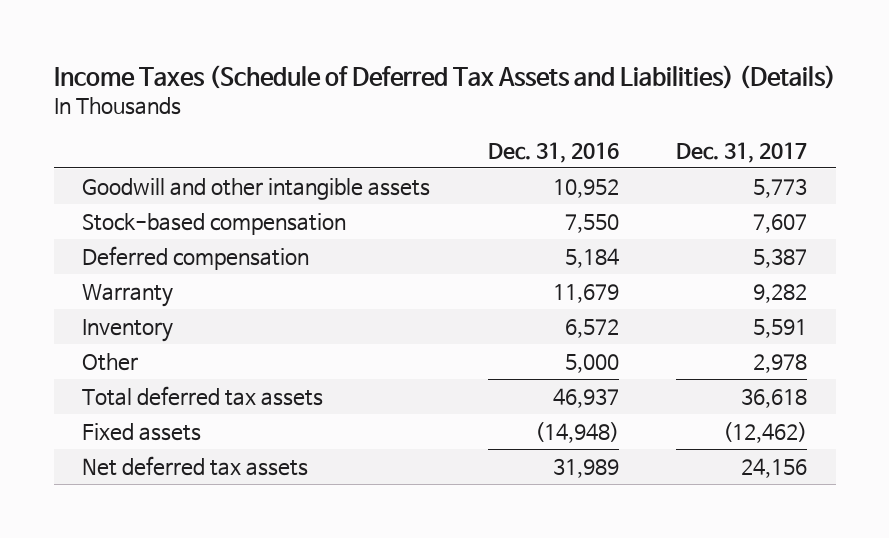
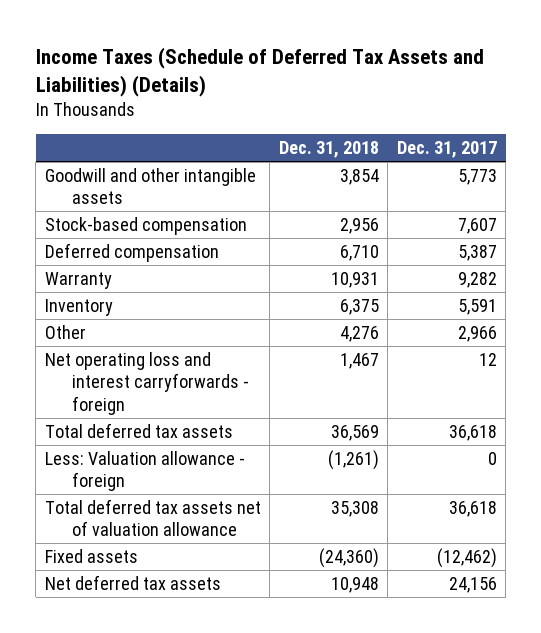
- | Dec. 31, 2016 | Dec. 31, 2017
+ | Dec. 31, 2018 | Dec. 31, 2017
- Other | 5,000 | 2,978
+ Other | 4,276 | 2,966
+ Net operating loss and interest carryforwards - foreign | 1,467 | 12
+ Less: Valuation allowance - foreign | (1,261) | 0
+ Total deferred tax assets net of valuation allowance | 35,308 | 36,618

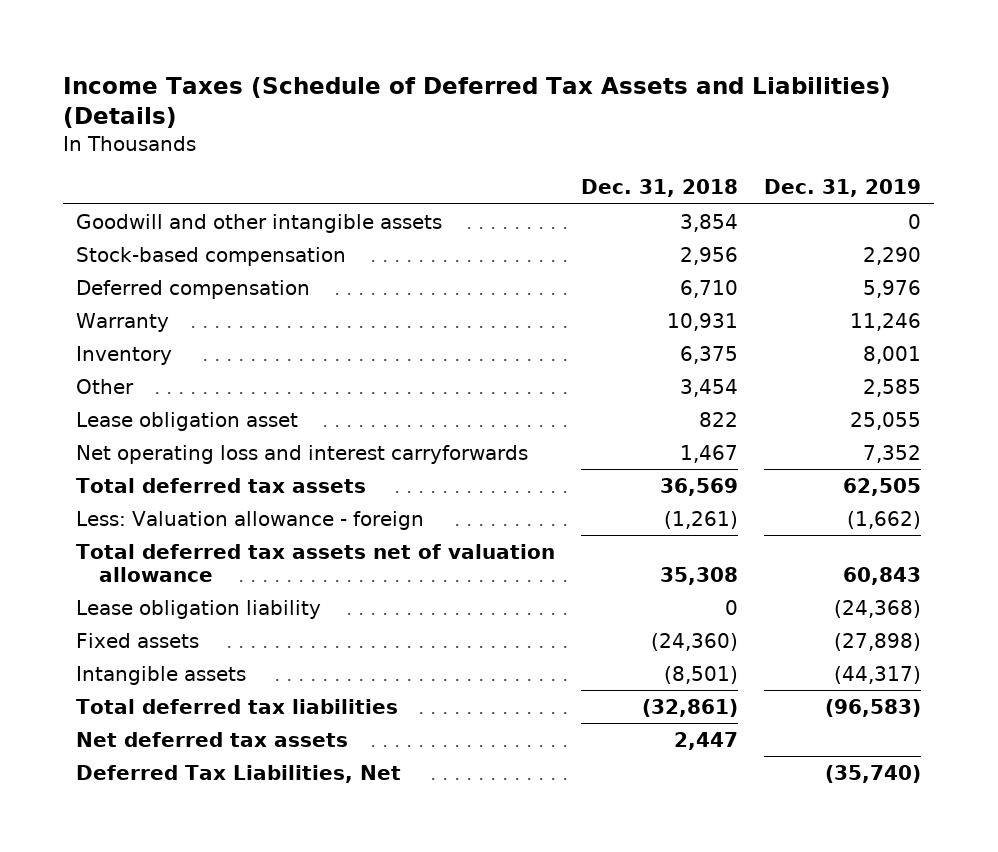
- | Dec. 31, 2018 | Dec. 31, 2017
+ | Dec. 31, 2018 | Dec. 31, 2019
- Other | 4,276 | 2,966
- Net operating loss and interest carryforwards - foreign | 1,467 | 12
+ Other | 3,454 | 2,585
+ Lease obligation asset | 822 | 25,055
+ Net operating loss and interest carryforwards | 1,467 | 7,352
+ Lease obligation liability | 0 | (24,368)
- Net deferred tax assets | 10,948 | 24,156
+ Intangible assets | (8,501) | (44,317)
+ Total deferred tax liabilities | (32,861) | (96,583)
+ Net deferred tax assets | 2,447 |
+ Deferred Tax Liabilities, Net | | (35,740)

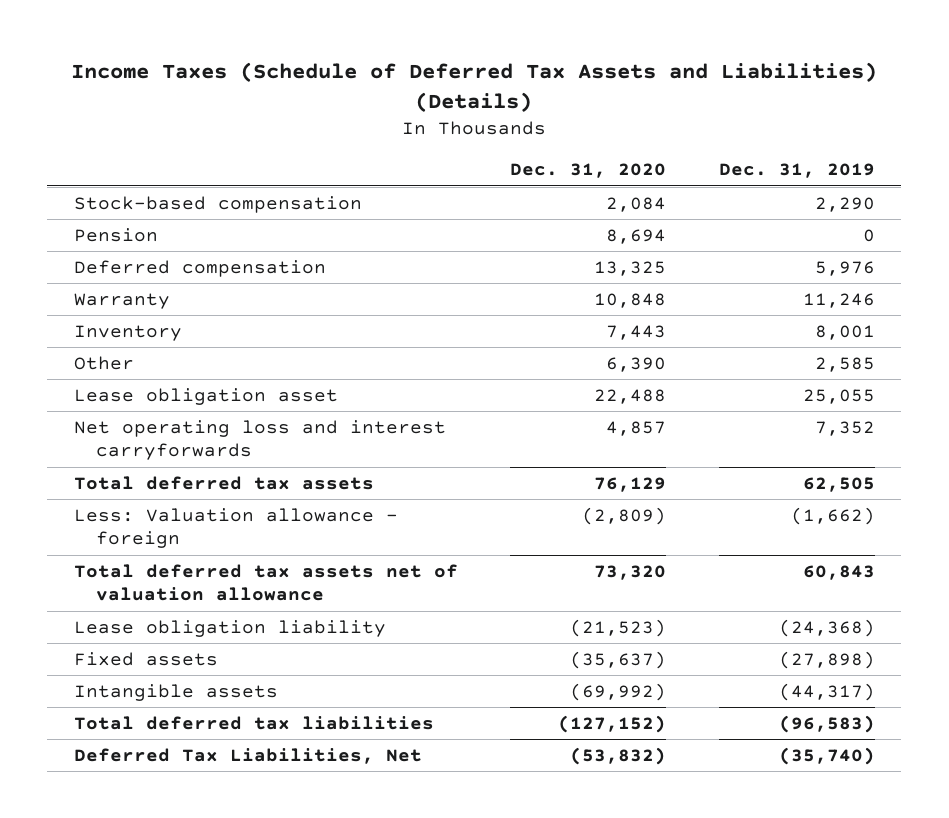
- | Dec. 31, 2018 | Dec. 31, 2019
+ | Dec. 31, 2020 | Dec. 31, 2019
- Goodwill and other intangible assets | 3,854 | 0
+ Pension | 8,694 | 0
- Net deferred tax assets | 2,447 |

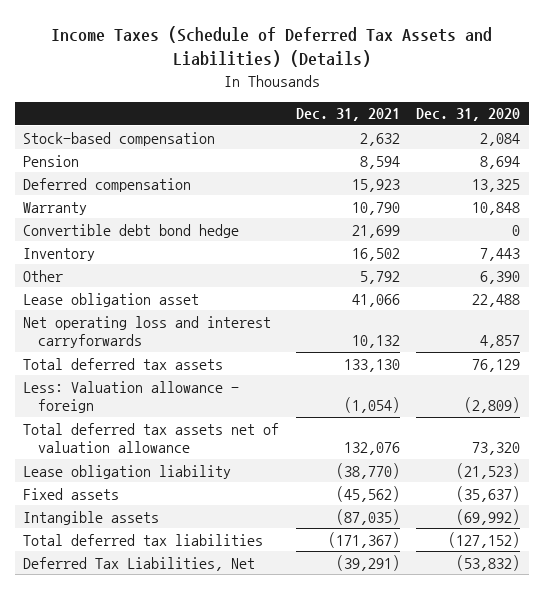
- | Dec. 31, 2020 | Dec. 31, 2019
+ | Dec. 31, 2021 | Dec. 31, 2020
+ Convertible debt bond hedge | 21,699 | 0

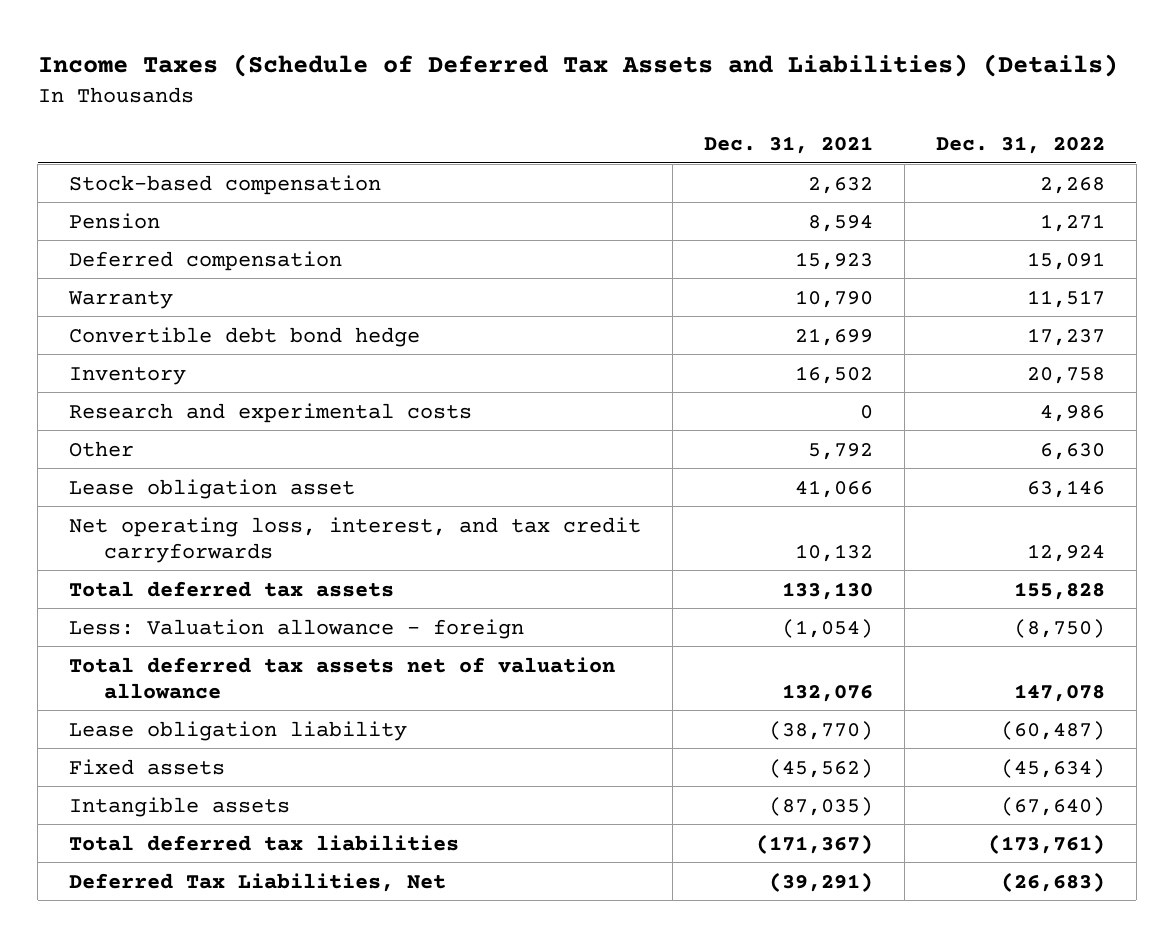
- | Dec. 31, 2021 | Dec. 31, 2020
+ | Dec. 31, 2021 | Dec. 31, 2022
+ Research and experimental costs | 0 | 4,986
- Net operating loss and interest carryforwards | 10,132 | 4,857
+ Net operating loss, interest, and tax credit carryforwards | 10,132 | 12,924

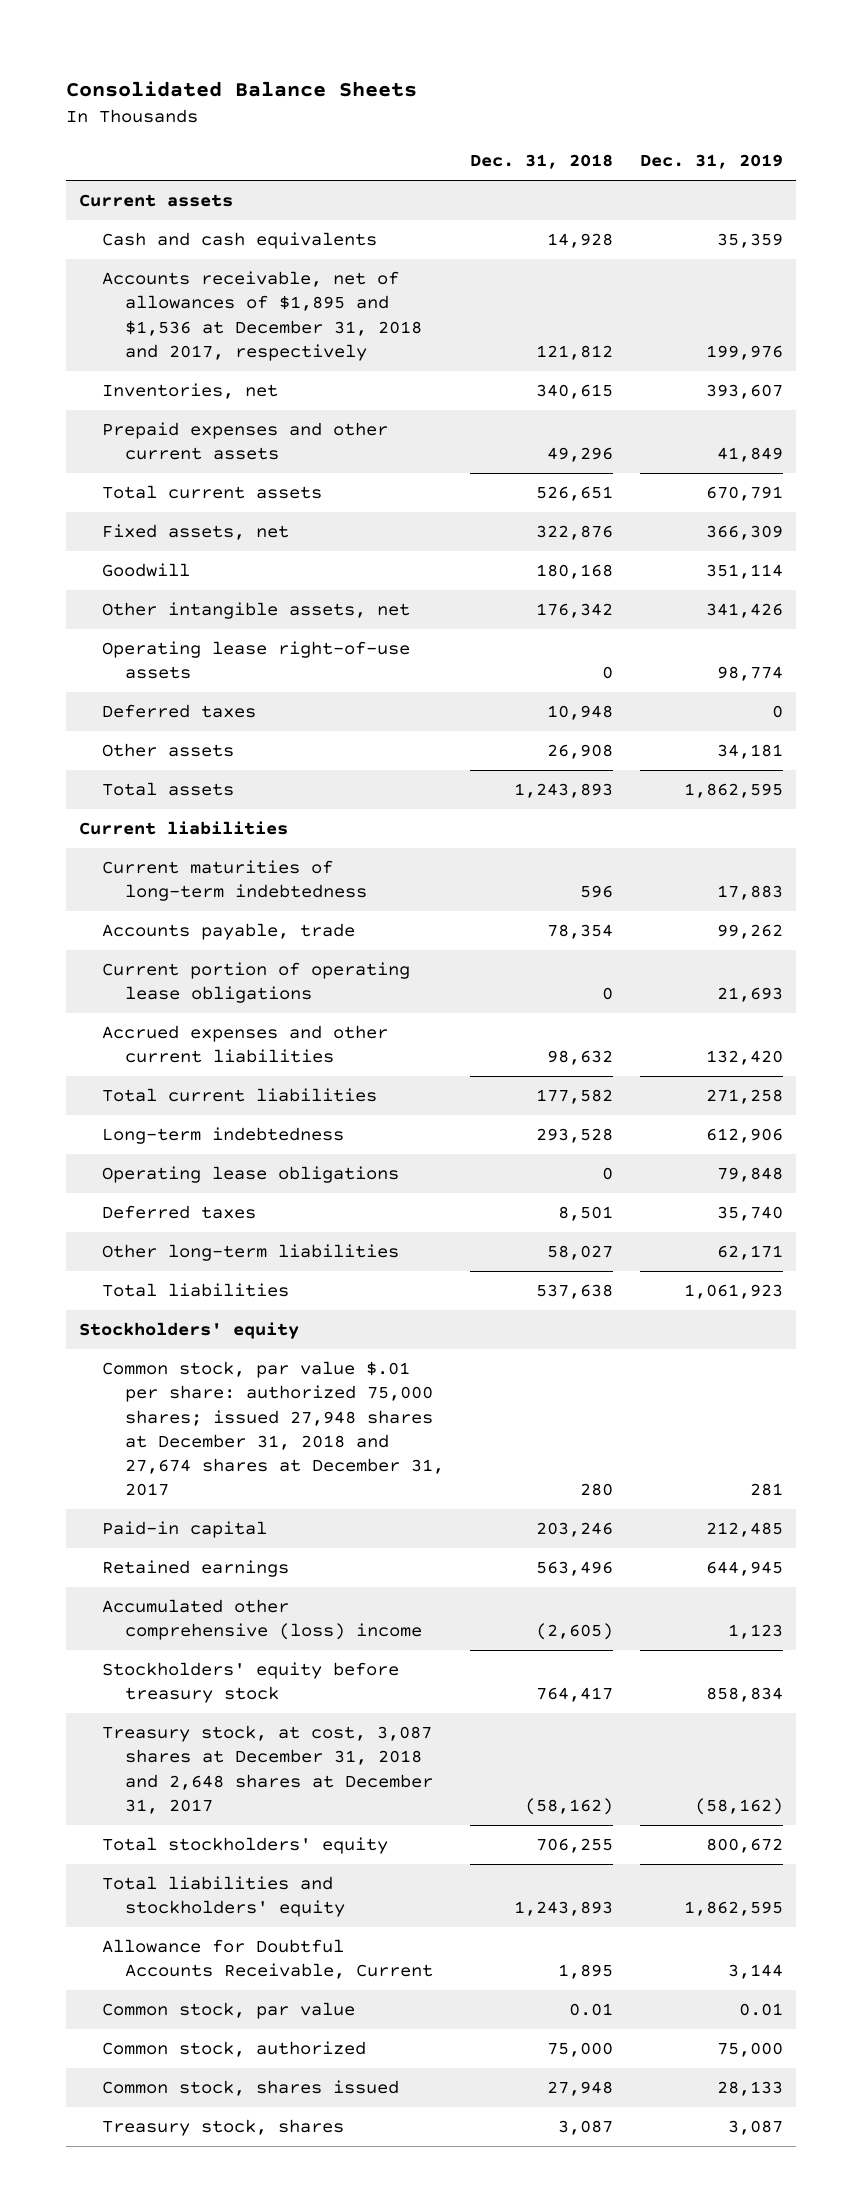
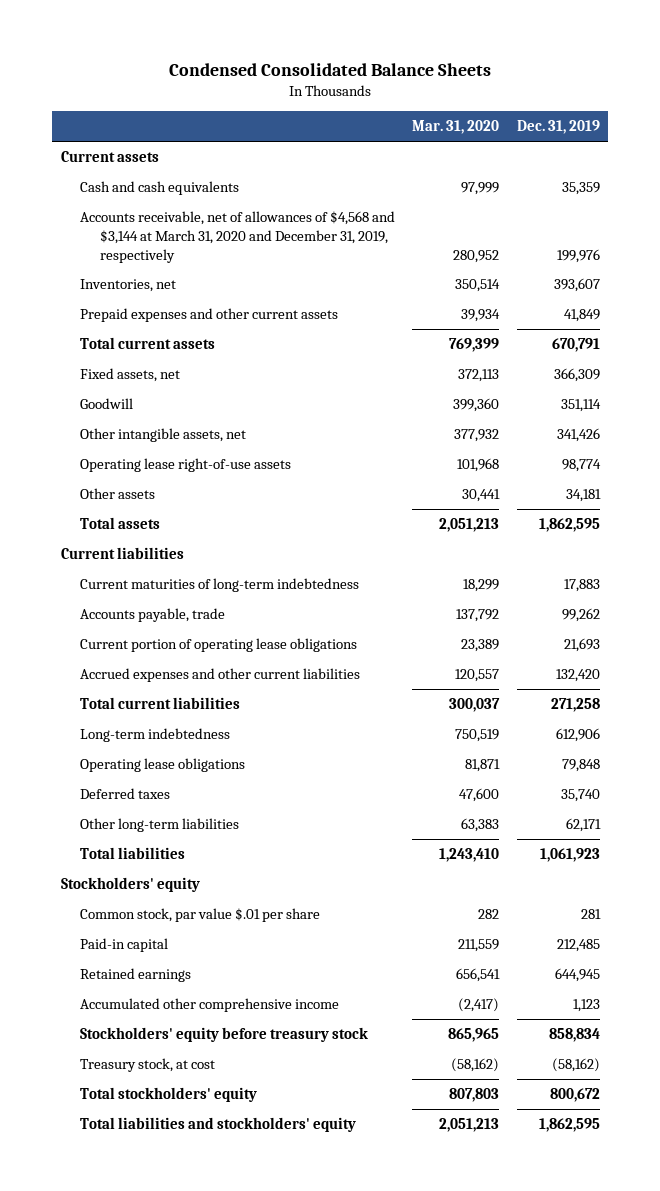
- Consolidated Balance Sheets
+ Condensed Consolidated Balance Sheets
- | Dec. 31, 2018 | Dec. 31, 2019
+ | Mar. 31, 2020 | Dec. 31, 2019
- Accounts receivable, net of allowances of $1,895 and $1,536 at December 31, 2018 and 2017, respectively | 121,812 | 199,976
+ Accounts receivable, net of allowances of $4,568 and $3,144 at March 31, 2020 and December 31, 2019, respectively | 280,952 | 199,976
- Deferred taxes | 10,948 | 0
- Common stock, par value $.01 per share: authorized 75,000 shares; issued 27,948 shares at December 31, 2018 and 27,674 shares at December 31, 2017 | 280 | 281
+ Common stock, par value $.01 per share | 282 | 281
- Accumulated other comprehensive (loss) income | (2,605) | 1,123
+ Accumulated other comprehensive income | (2,417) | 1,123
- Treasury stock, at cost, 3,087 shares at December 31, 2018 and 2,648 shares at December 31, 2017 | (58,162) | (58,162)
+ Treasury stock, at cost | (58,162) | (58,162)
- Allowance for Doubtful Accounts Receivable, Current | 1,895 | 3,144
- Common stock, par value | 0.01 | 0.01
- Common stock, authorized | 75,000 | 75,000
- Common stock, shares issued | 27,948 | 28,133
- Treasury stock, shares | 3,087 | 3,087

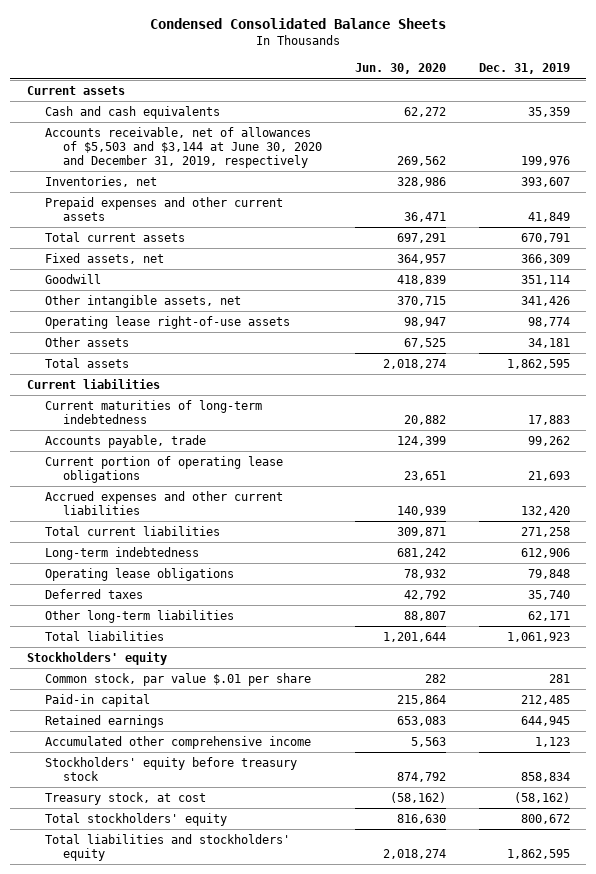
- | Mar. 31, 2020 | Dec. 31, 2019
+ | Jun. 30, 2020 | Dec. 31, 2019
- Accounts receivable, net of allowances of $4,568 and $3,144 at March 31, 2020 and December 31, 2019, respectively | 280,952 | 199,976
+ Accounts receivable, net of allowances of $5,503 and $3,144 at June 30, 2020 and December 31, 2019, respectively | 269,562 | 199,976

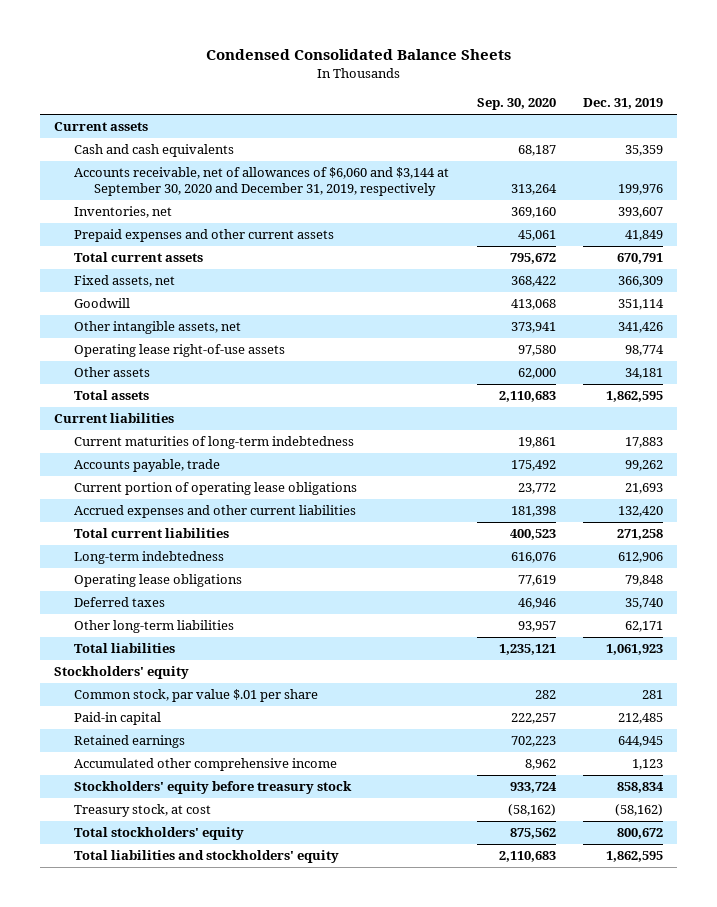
- | Jun. 30, 2020 | Dec. 31, 2019
+ | Sep. 30, 2020 | Dec. 31, 2019
- Accounts receivable, net of allowances of $5,503 and $3,144 at June 30, 2020 and December 31, 2019, respectively | 269,562 | 199,976
+ Accounts receivable, net of allowances of $6,060 and $3,144 at September 30, 2020 and December 31, 2019, respectively | 313,264 | 199,976

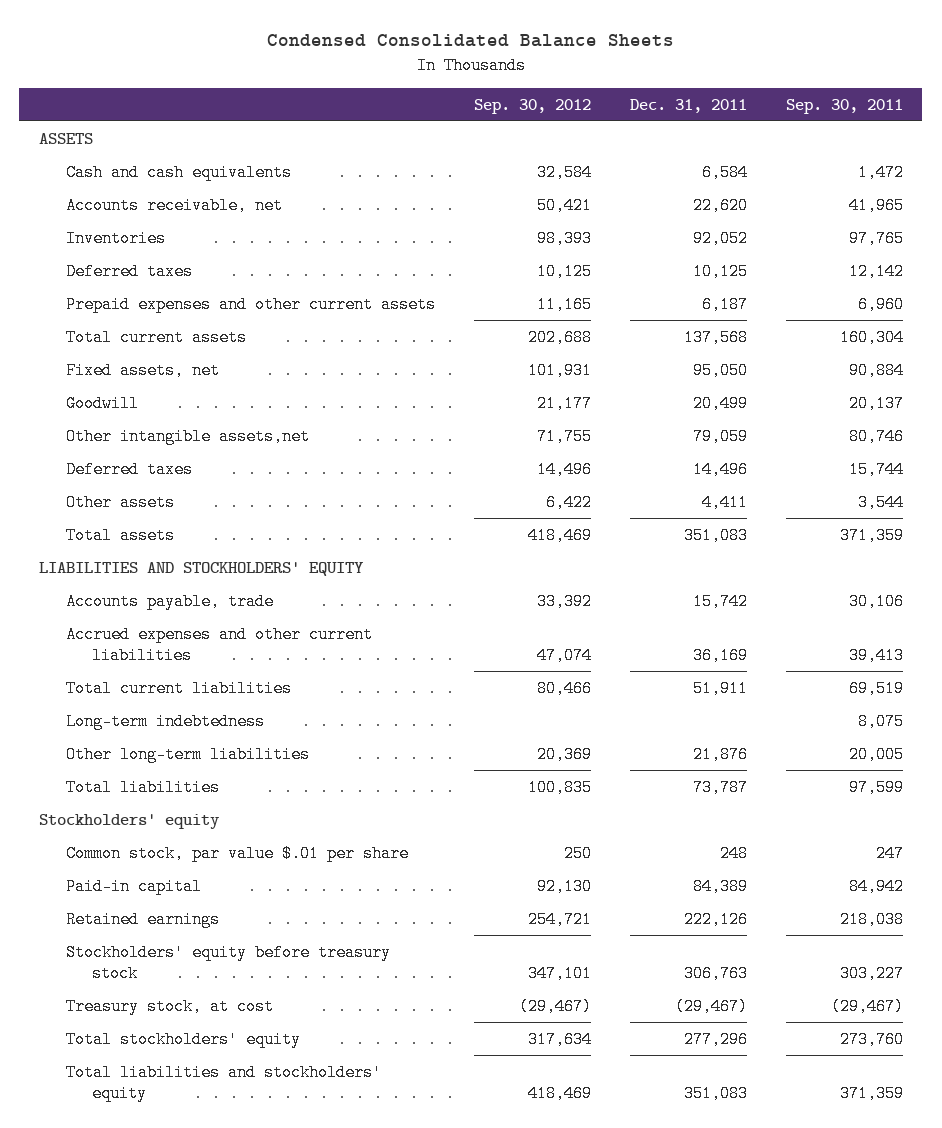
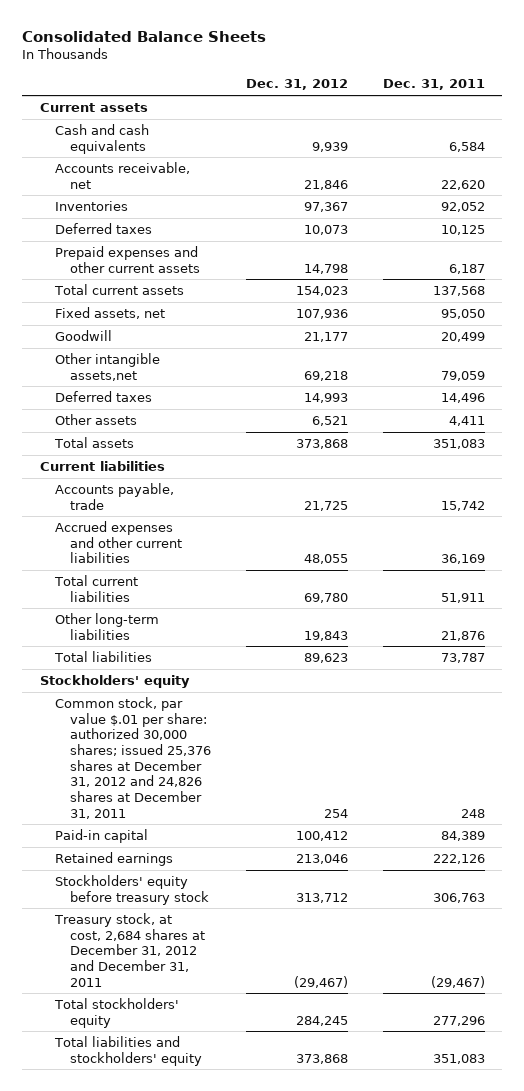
- Condensed Consolidated Balance Sheets
+ Consolidated Balance Sheets
- | Sep. 30, 2012 | Dec. 31, 2011 | Sep. 30, 2011
+ | Dec. 31, 2012 | Dec. 31, 2011
- ASSETS
+ Current assets
- LIABILITIES AND STOCKHOLDERS' EQUITY
+ Current liabilities
- Long-term indebtedness | | | 8,075
- Common stock, par value $.01 per share | 250 | 248 | 247
+ Common stock, par value $.01 per share: authorized 30,000 shares; issued 25,376 shares at December 31, 2012 and 24,826 shares at December 31, 2011 | 254 | 248
- Treasury stock, at cost | (29,467) | (29,467) | (29,467)
+ Treasury stock, at cost, 2,684 shares at December 31, 2012 and December 31, 2011 | (29,467) | (29,467)

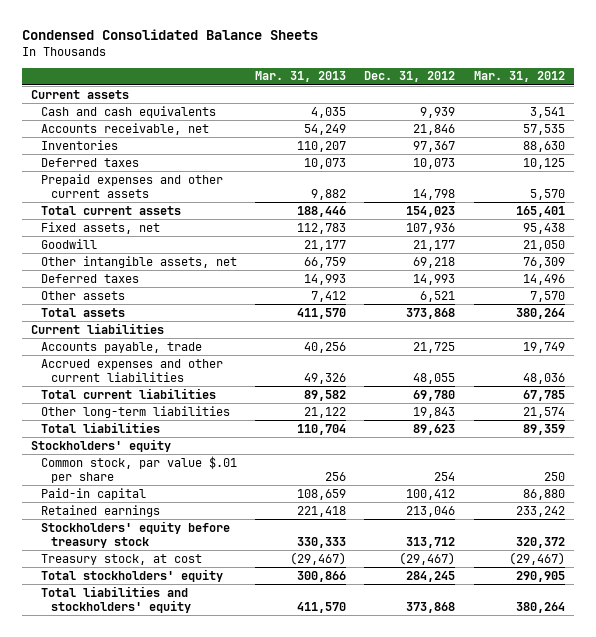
- Consolidated Balance Sheets
+ Condensed Consolidated Balance Sheets
- | Dec. 31, 2012 | Dec. 31, 2011
+ | Mar. 31, 2013 | Dec. 31, 2012 | Mar. 31, 2012
- Other intangible assets,net | 69,218 | 79,059
+ Other intangible assets, net | 66,759 | 69,218 | 76,309
- Common stock, par value $.01 per share: authorized 30,000 shares; issued 25,376 shares at December 31, 2012 and 24,826 shares at December 31, 2011 | 254 | 248
+ Common stock, par value $.01 per share | 256 | 254 | 250
- Treasury stock, at cost, 2,684 shares at December 31, 2012 and December 31, 2011 | (29,467) | (29,467)
+ Treasury stock, at cost | (29,467) | (29,467) | (29,467)

